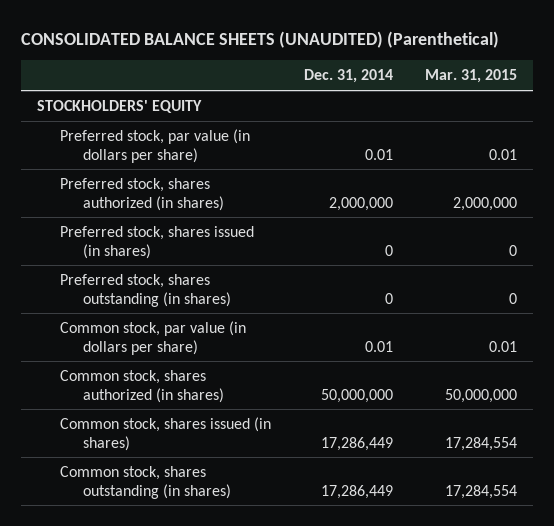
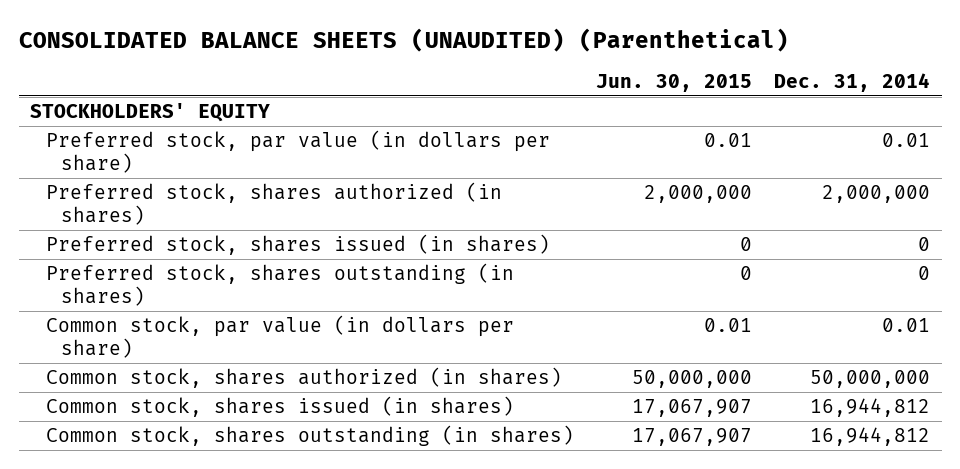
- | Dec. 31, 2014 | Mar. 31, 2015
+ | Jun. 30, 2015 | Dec. 31, 2014
- Common stock, shares issued (in shares) | 17,286,449 | 17,284,554
- Common stock, shares outstanding (in shares) | 17,286,449 | 17,284,554
+ Common stock, shares issued (in shares) | 17,067,907 | 16,944,812
+ Common stock, shares outstanding (in shares) | 17,067,907 | 16,944,812

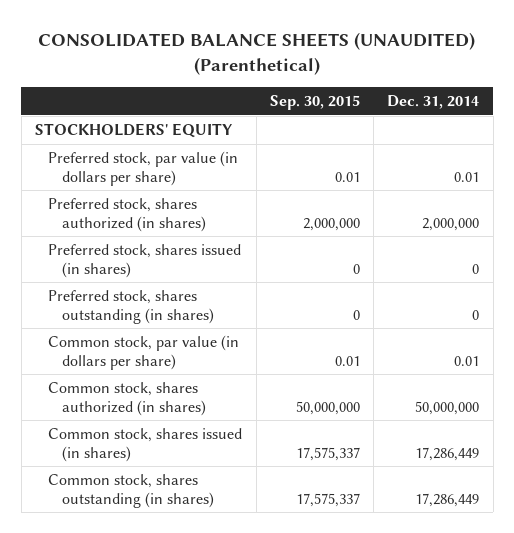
- | Jun. 30, 2015 | Dec. 31, 2014
+ | Sep. 30, 2015 | Dec. 31, 2014
- Common stock, shares issued (in shares) | 17,067,907 | 16,944,812
- Common stock, shares outstanding (in shares) | 17,067,907 | 16,944,812
+ Common stock, shares issued (in shares) | 17,575,337 | 17,286,449
+ Common stock, shares outstanding (in shares) | 17,575,337 | 17,286,449

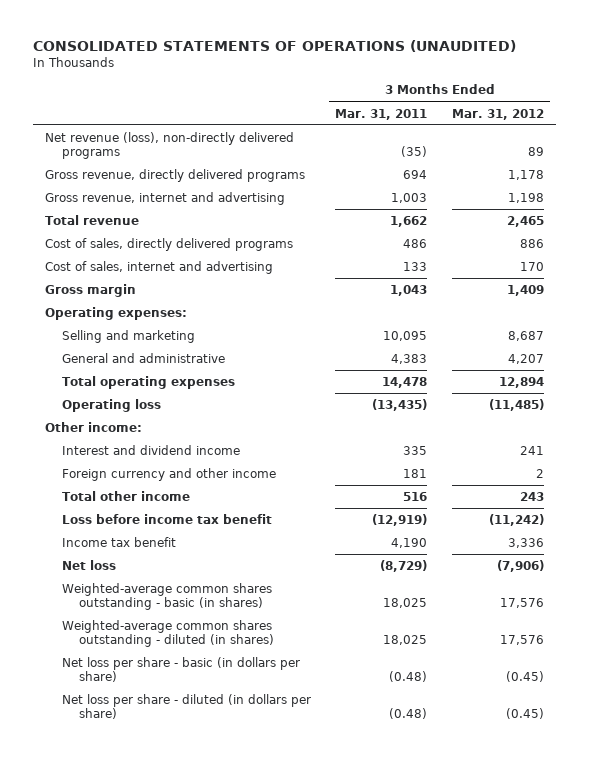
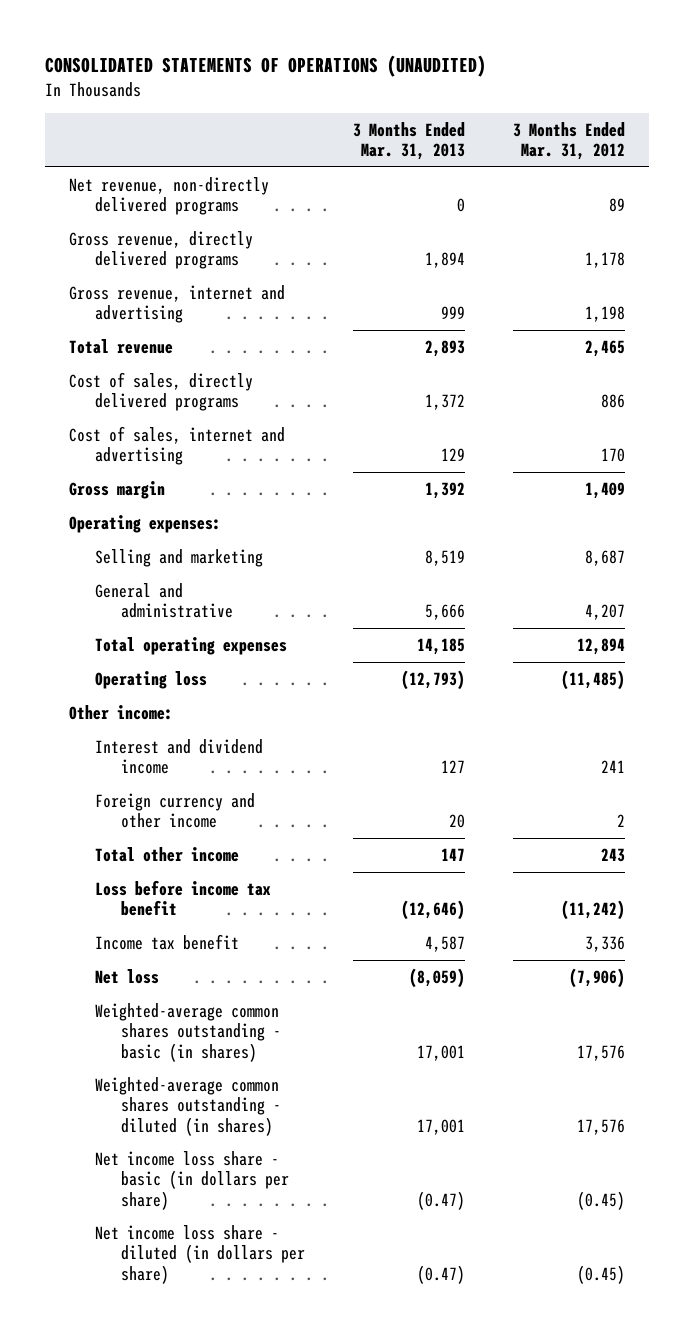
- | 3 Months Ended Mar. 31, 2011 | 3 Months Ended Mar. 31, 2012
+ | 3 Months Ended Mar. 31, 2013 | 3 Months Ended Mar. 31, 2012
- Net revenue (loss), non-directly delivered programs | (35) | 89
+ Net revenue, non-directly delivered programs | 0 | 89
- Net loss per share - basic (in dollars per share) | (0.48) | (0.45)
- Net loss per share - diluted (in dollars per share) | (0.48) | (0.45)
+ Net income loss share - basic (in dollars per share) | (0.47) | (0.45)
+ Net income loss share - diluted (in dollars per share) | (0.47) | (0.45)

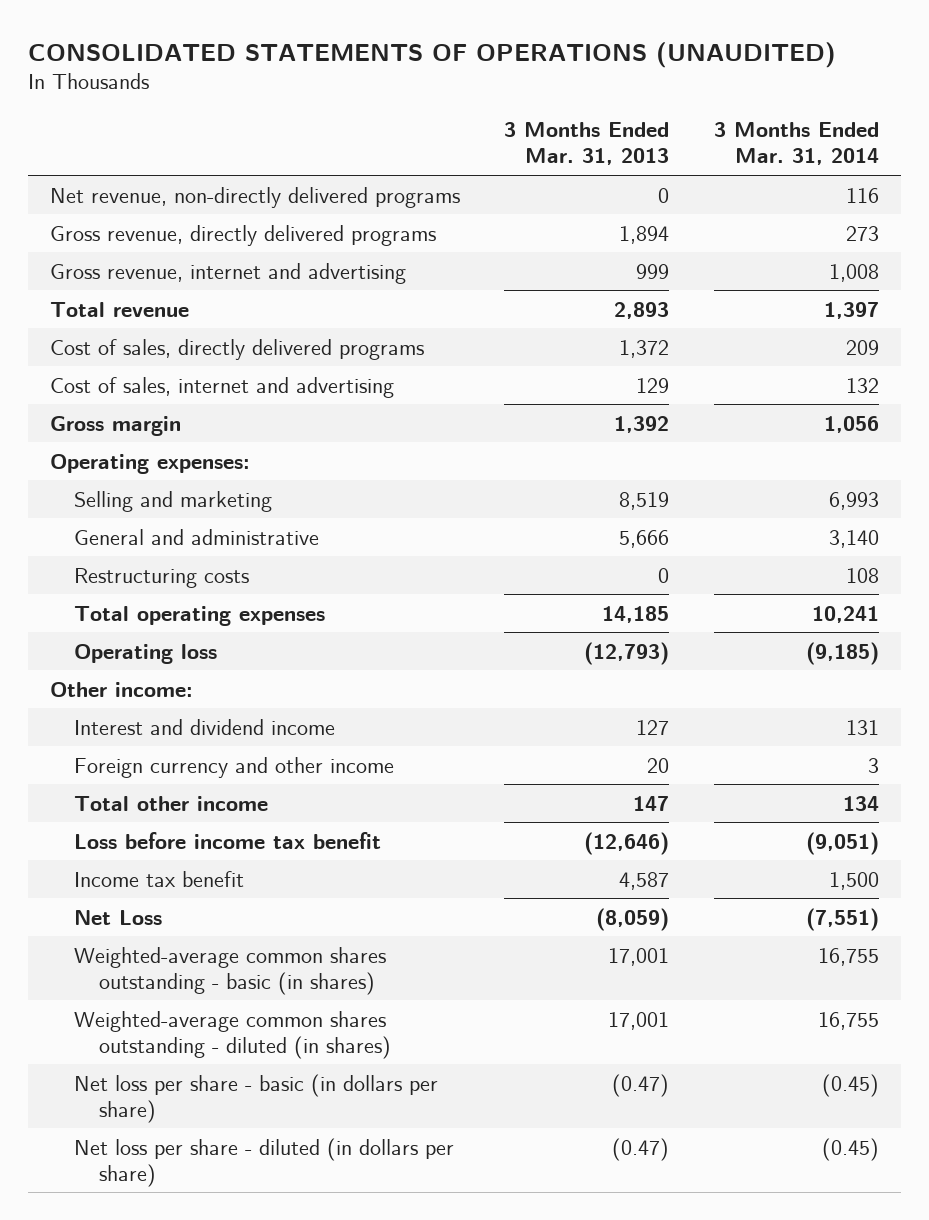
- | 3 Months Ended Mar. 31, 2013 | 3 Months Ended Mar. 31, 2012
+ | 3 Months Ended Mar. 31, 2013 | 3 Months Ended Mar. 31, 2014
+ Restructuring costs | 0 | 108
- Net loss | (8,059) | (7,906)
+ Net Loss | (8,059) | (7,551)
- Net income loss share - basic (in dollars per share) | (0.47) | (0.45)
- Net income loss share - diluted (in dollars per share) | (0.47) | (0.45)
+ Net loss per share - basic (in dollars per share) | (0.47) | (0.45)
+ Net loss per share - diluted (in dollars per share) | (0.47) | (0.45)

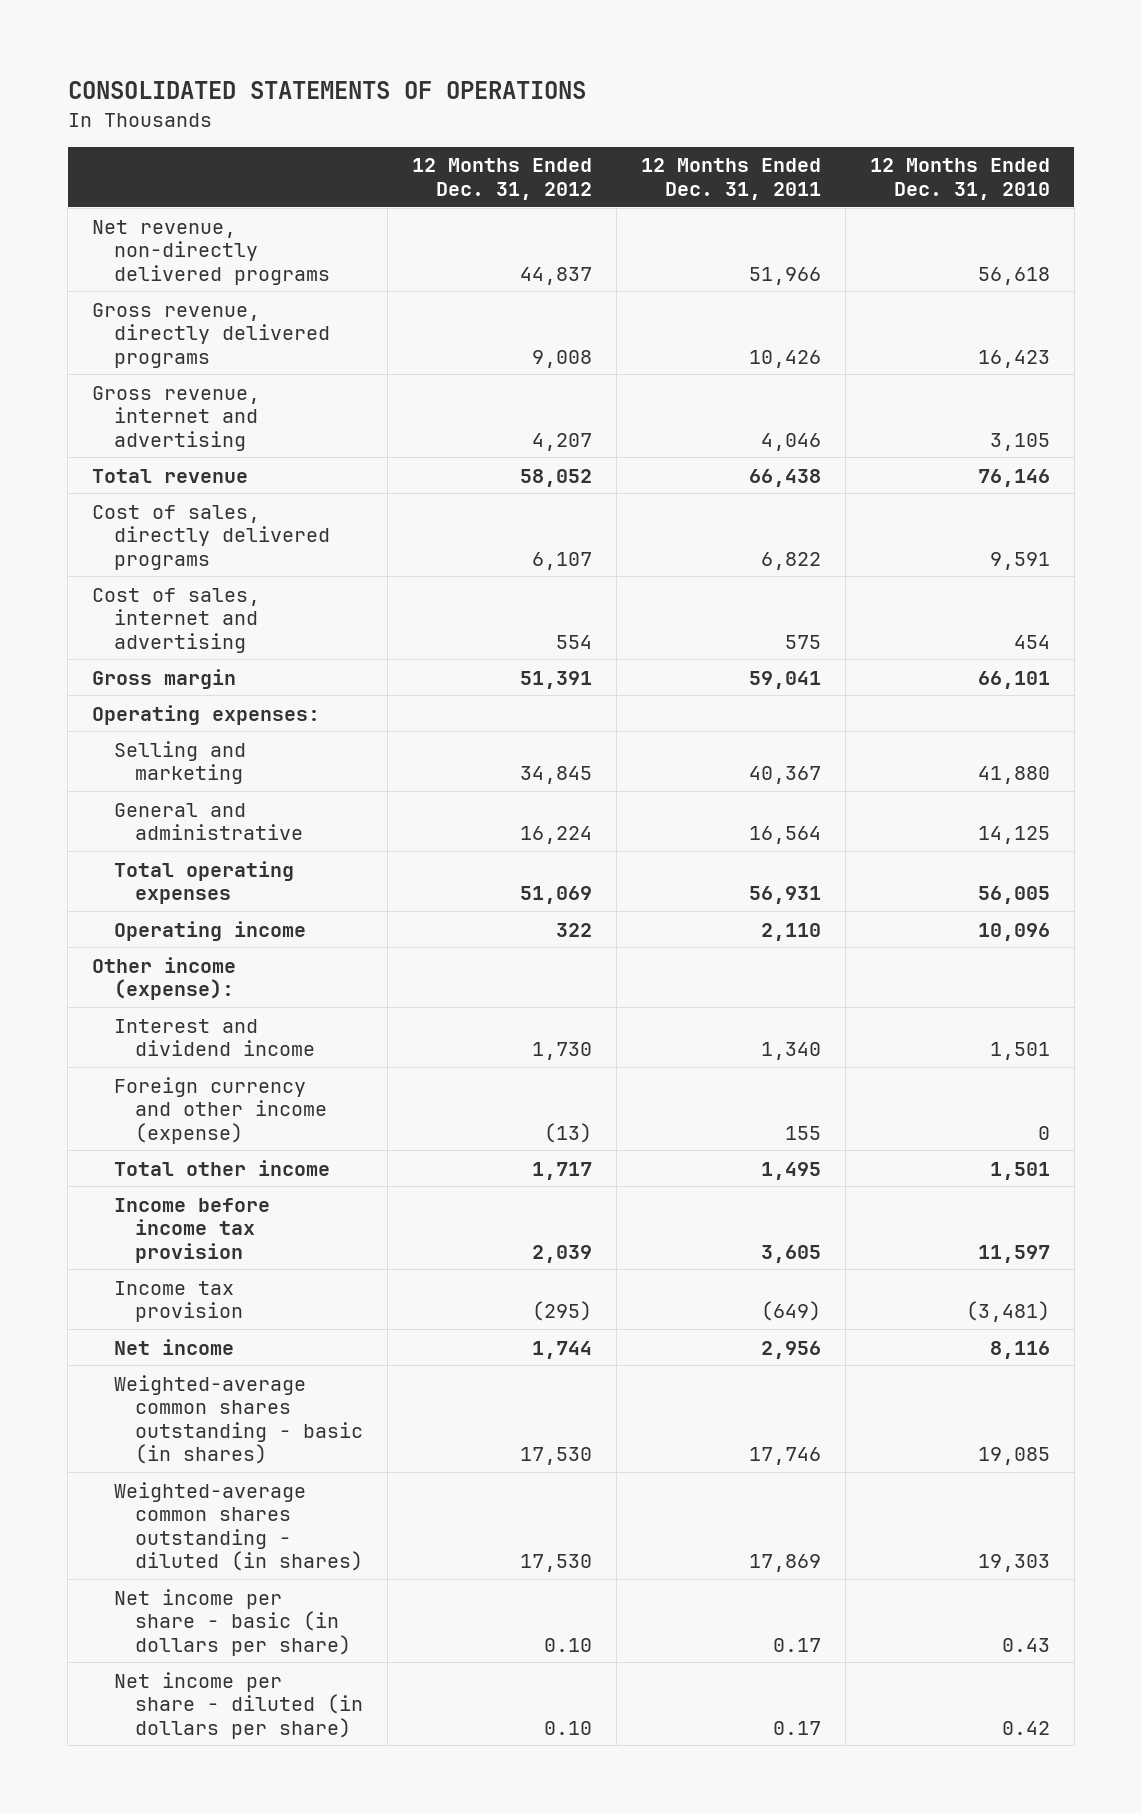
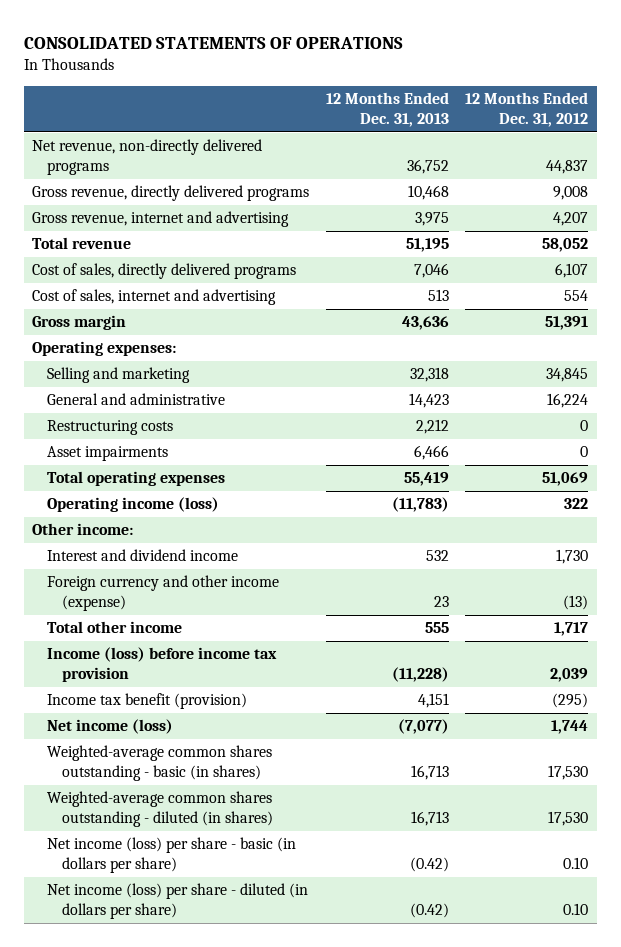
- | 12 Months Ended Dec. 31, 2012 | 12 Months Ended Dec. 31, 2011 | 12 Months Ended Dec. 31, 2010
+ | 12 Months Ended Dec. 31, 2013 | 12 Months Ended Dec. 31, 2012
+ Restructuring costs | 2,212 | 0
+ Asset impairments | 6,466 | 0
- Operating income | 322 | 2,110 | 10,096
- Other income (expense):
+ Operating income (loss) | (11,783) | 322
+ Other income:
- Income before income tax provision | 2,039 | 3,605 | 11,597
- Income tax provision | (295) | (649) | (3,481)
- Net income | 1,744 | 2,956 | 8,116
+ Income (loss) before income tax provision | (11,228) | 2,039
+ Income tax benefit (provision) | 4,151 | (295)
+ Net income (loss) | (7,077) | 1,744
- Net income per share - basic (in dollars per share) | 0.10 | 0.17 | 0.43
- Net income per share - diluted (in dollars per share) | 0.10 | 0.17 | 0.42
+ Net income (loss) per share - basic (in dollars per share) | (0.42) | 0.10
+ Net income (loss) per share - diluted (in dollars per share) | (0.42) | 0.10

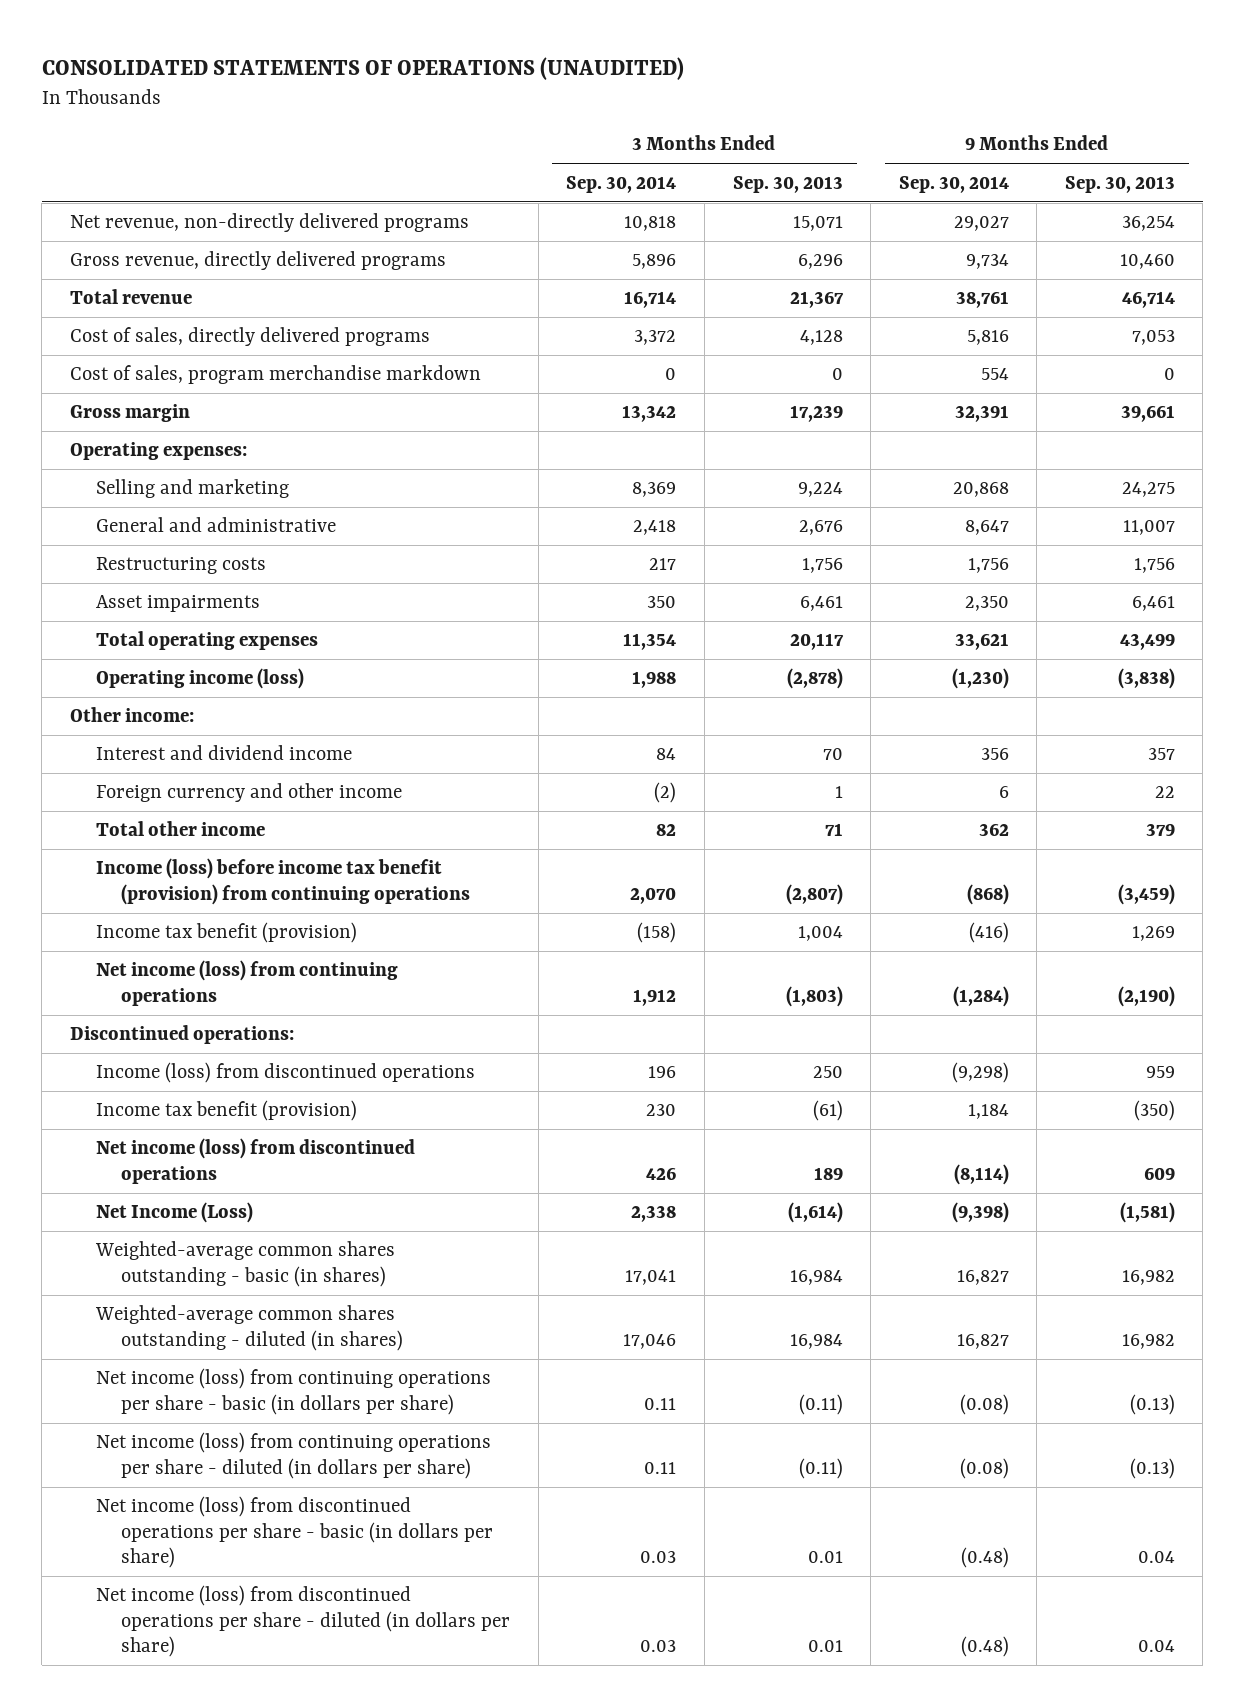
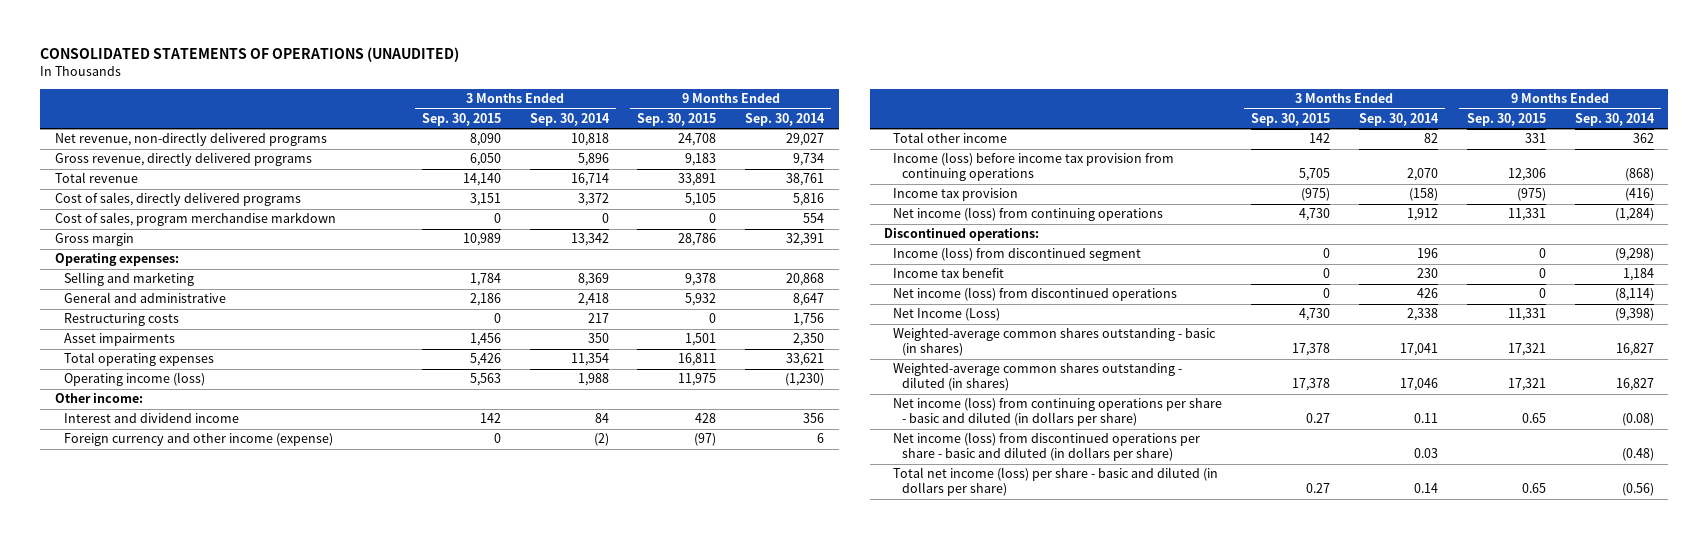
- | 3 Months Ended Sep. 30, 2014 | 3 Months Ended Sep. 30, 2013 | 9 Months Ended Sep. 30, 2014 | 9 Months Ended Sep. 30, 2013
+ | 3 Months Ended Sep. 30, 2015 | 3 Months Ended Sep. 30, 2014 | 9 Months Ended Sep. 30, 2015 | 9 Months Ended Sep. 30, 2014
- Foreign currency and other income | (2) | 1 | 6 | 22
+ Foreign currency and other income (expense) | 0 | (2) | (97) | 6
- Income (loss) before income tax benefit (provision) from continuing operations | 2,070 | (2,807) | (868) | (3,459)
- Income tax benefit (provision) | (158) | 1,004 | (416) | 1,269
+ Income (loss) before income tax provision from continuing operations | 5,705 | 2,070 | 12,306 | (868)
+ Income tax provision | (975) | (158) | (975) | (416)
- Income (loss) from discontinued operations | 196 | 250 | (9,298) | 959
- Income tax benefit (provision) | 230 | (61) | 1,184 | (350)
+ Income (loss) from discontinued segment | 0 | 196 | 0 | (9,298)
+ Income tax benefit | 0 | 230 | 0 | 1,184
- Net income (loss) from continuing operations per share - basic (in dollars per share) | 0.11 | (0.11) | (0.08) | (0.13)
- Net income (loss) from continuing operations per share - diluted (in dollars per share) | 0.11 | (0.11) | (0.08) | (0.13)
- Net income (loss) from discontinued operations per share - basic (in dollars per share) | 0.03 | 0.01 | (0.48) | 0.04
- Net income (loss) from discontinued operations per share - diluted (in dollars per share) | 0.03 | 0.01 | (0.48) | 0.04
+ Net income (loss) from continuing operations per share - basic and diluted (in dollars per share) | 0.27 | 0.11 | 0.65 | (0.08)
+ Net income (loss) from discontinued operations per share - basic and diluted (in dollars per share) | | 0.03 | | (0.48)
+ Total net income (loss) per share - basic and diluted (in dollars per share) | 0.27 | 0.14 | 0.65 | (0.56)

